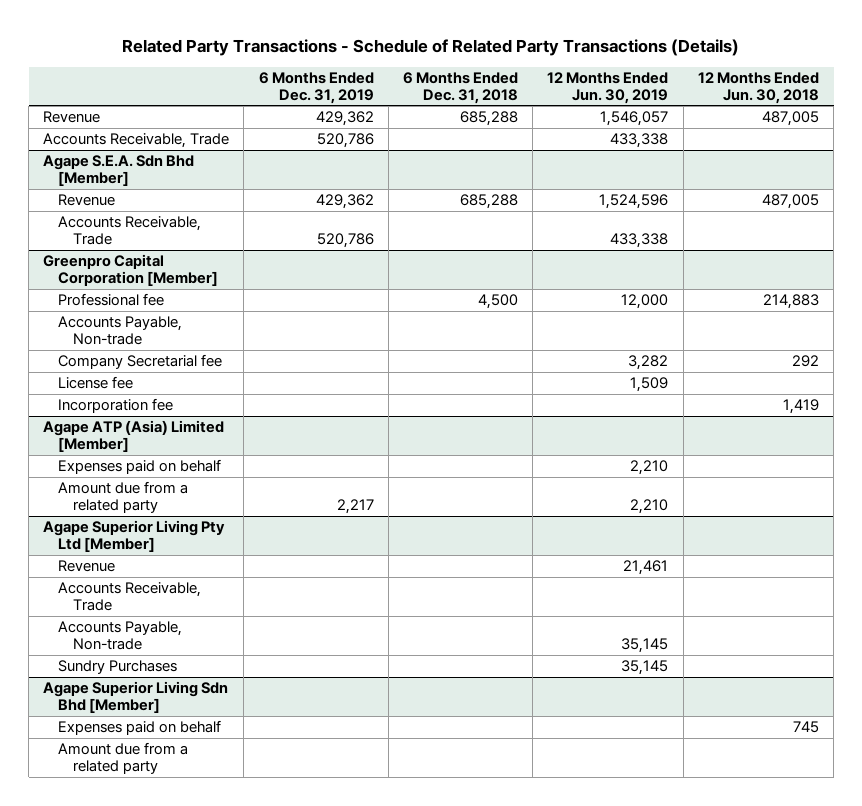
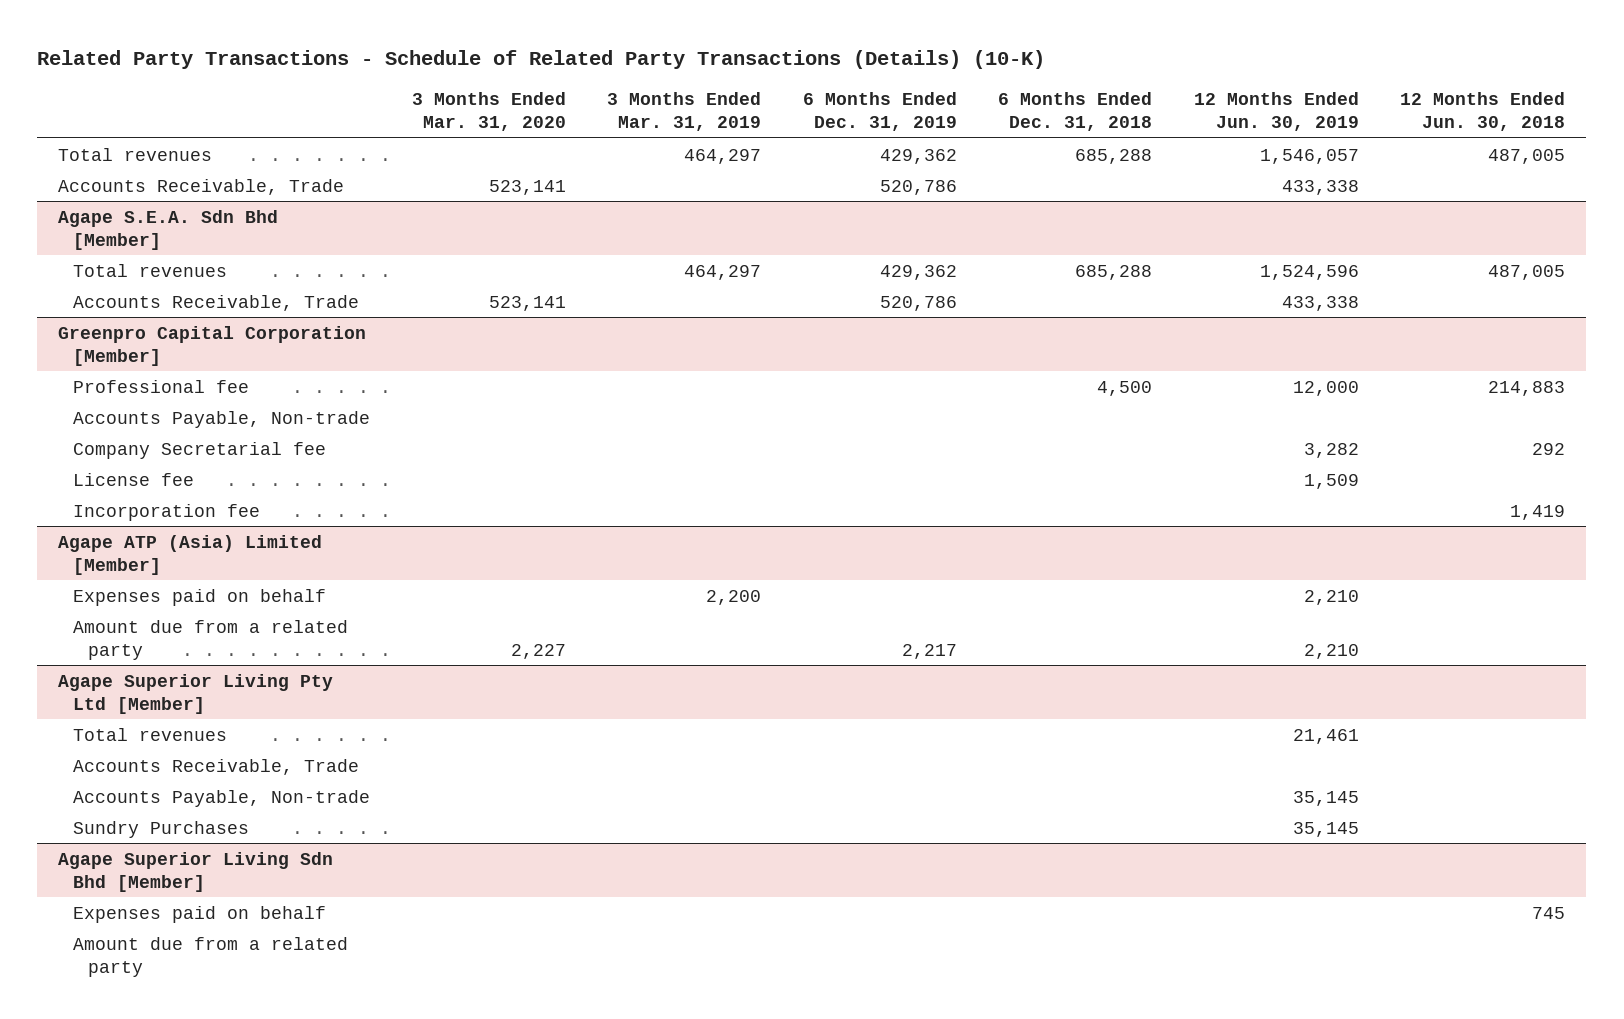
- Related Party Transactions - Schedule of Related Party Transactions (Details)
+ Related Party Transactions - Schedule of Related Party Transactions (Details) (10-K)
- | 6 Months Ended Dec. 31, 2019 | 6 Months Ended Dec. 31, 2018 | 12 Months Ended Jun. 30, 2019 | 12 Months Ended Jun. 30, 2018
+ | 3 Months Ended Mar. 31, 2020 | 3 Months Ended Mar. 31, 2019 | 6 Months Ended Dec. 31, 2019 | 6 Months Ended Dec. 31, 2018 | 12 Months Ended Jun. 30, 2019 | 12 Months Ended Jun. 30, 2018
- Revenue | 429,362 | 685,288 | 1,546,057 | 487,005
+ Total revenues | | 464,297 | 429,362 | 685,288 | 1,546,057 | 487,005
@ Agape S.E.A. Sdn Bhd [Member]
- Revenue | 429,362 | 685,288 | 1,524,596 | 487,005
+ Total revenues | | 464,297 | 429,362 | 685,288 | 1,524,596 | 487,005
@ Agape Superior Living Pty Ltd [Member]
- Revenue | | | 21,461 |
+ Total revenues | | | | | 21,461 |

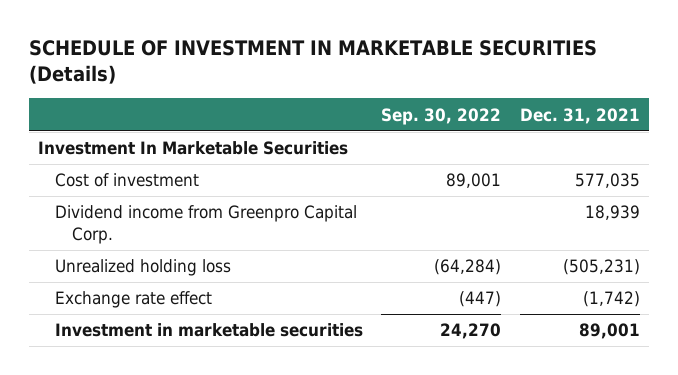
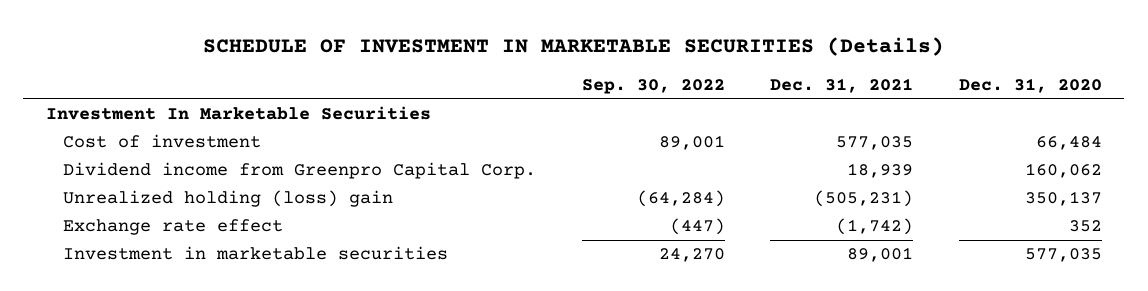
- | Sep. 30, 2022 | Dec. 31, 2021
+ | Sep. 30, 2022 | Dec. 31, 2021 | Dec. 31, 2020
- Unrealized holding loss | (64,284) | (505,231)
+ Unrealized holding (loss) gain | (64,284) | (505,231) | 350,137

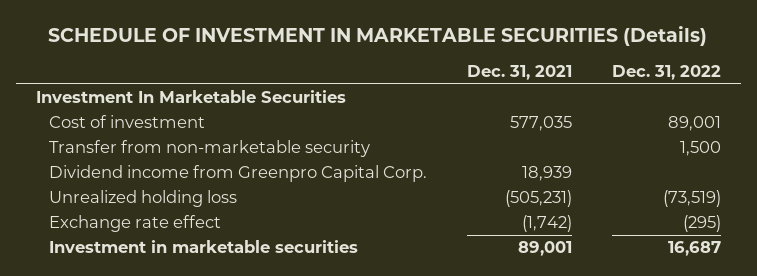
- | Sep. 30, 2022 | Dec. 31, 2021 | Dec. 31, 2020
+ | Dec. 31, 2021 | Dec. 31, 2022
+ Transfer from non-marketable security | | 1,500
- Unrealized holding (loss) gain | (64,284) | (505,231) | 350,137
+ Unrealized holding loss | (505,231) | (73,519)

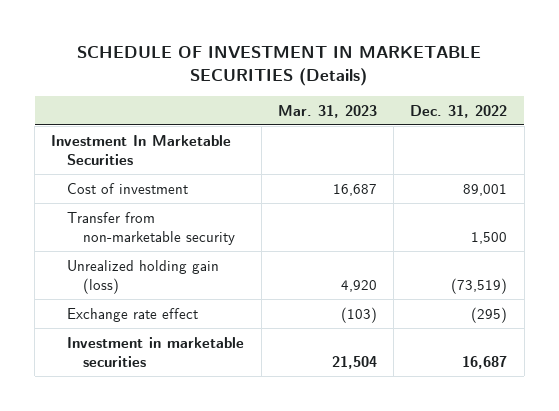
- | Dec. 31, 2021 | Dec. 31, 2022
+ | Mar. 31, 2023 | Dec. 31, 2022
- Dividend income from Greenpro Capital Corp. | 18,939 |
- Unrealized holding loss | (505,231) | (73,519)
+ Unrealized holding gain (loss) | 4,920 | (73,519)

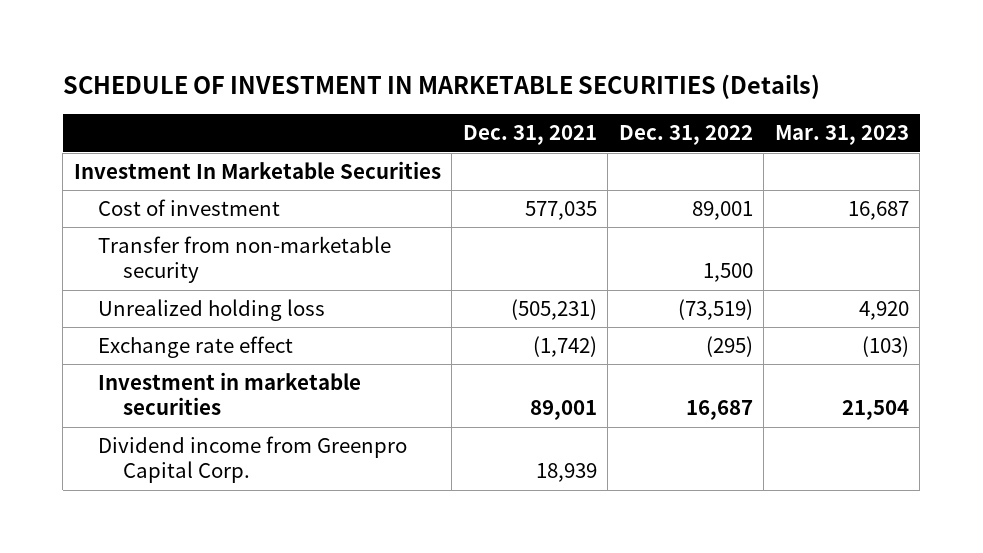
- | Mar. 31, 2023 | Dec. 31, 2022
+ | Dec. 31, 2021 | Dec. 31, 2022 | Mar. 31, 2023
- Unrealized holding gain (loss) | 4,920 | (73,519)
+ Unrealized holding loss | (505,231) | (73,519) | 4,920
+ Dividend income from Greenpro Capital Corp. | 18,939 | |

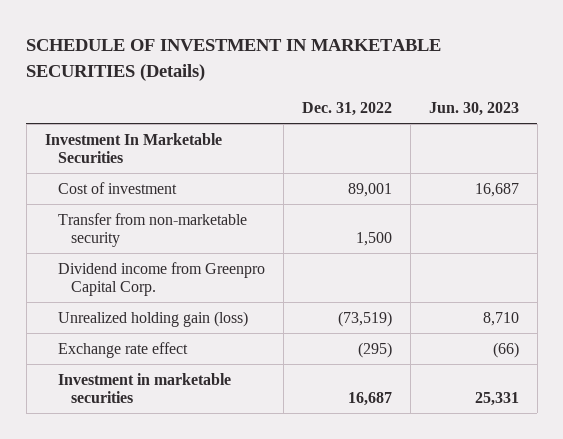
- | Dec. 31, 2021 | Dec. 31, 2022 | Mar. 31, 2023
+ | Dec. 31, 2022 | Jun. 30, 2023
- Unrealized holding loss | (505,231) | (73,519) | 4,920
moved up: Dividend income from Greenpro Capital Corp.
+ Unrealized holding gain (loss) | (73,519) | 8,710

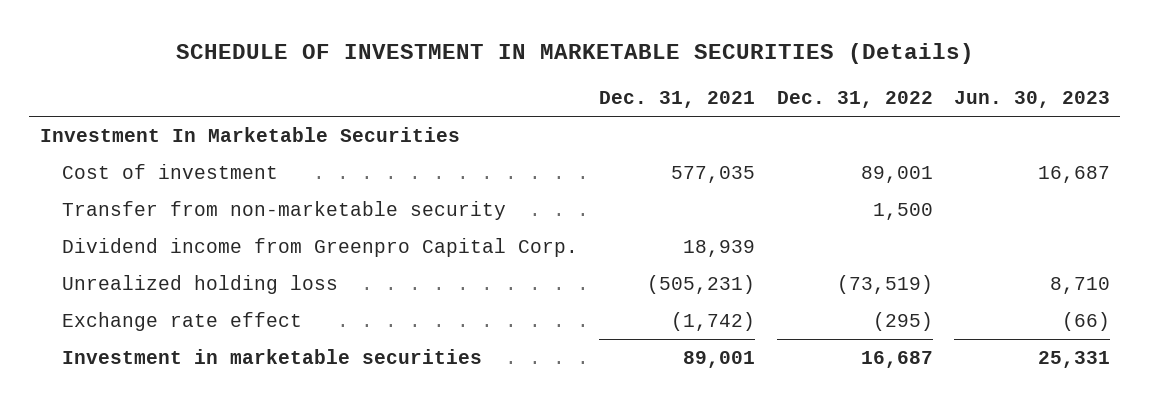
- | Dec. 31, 2022 | Jun. 30, 2023
+ | Dec. 31, 2021 | Dec. 31, 2022 | Jun. 30, 2023
- Unrealized holding gain (loss) | (73,519) | 8,710
+ Unrealized holding loss | (505,231) | (73,519) | 8,710

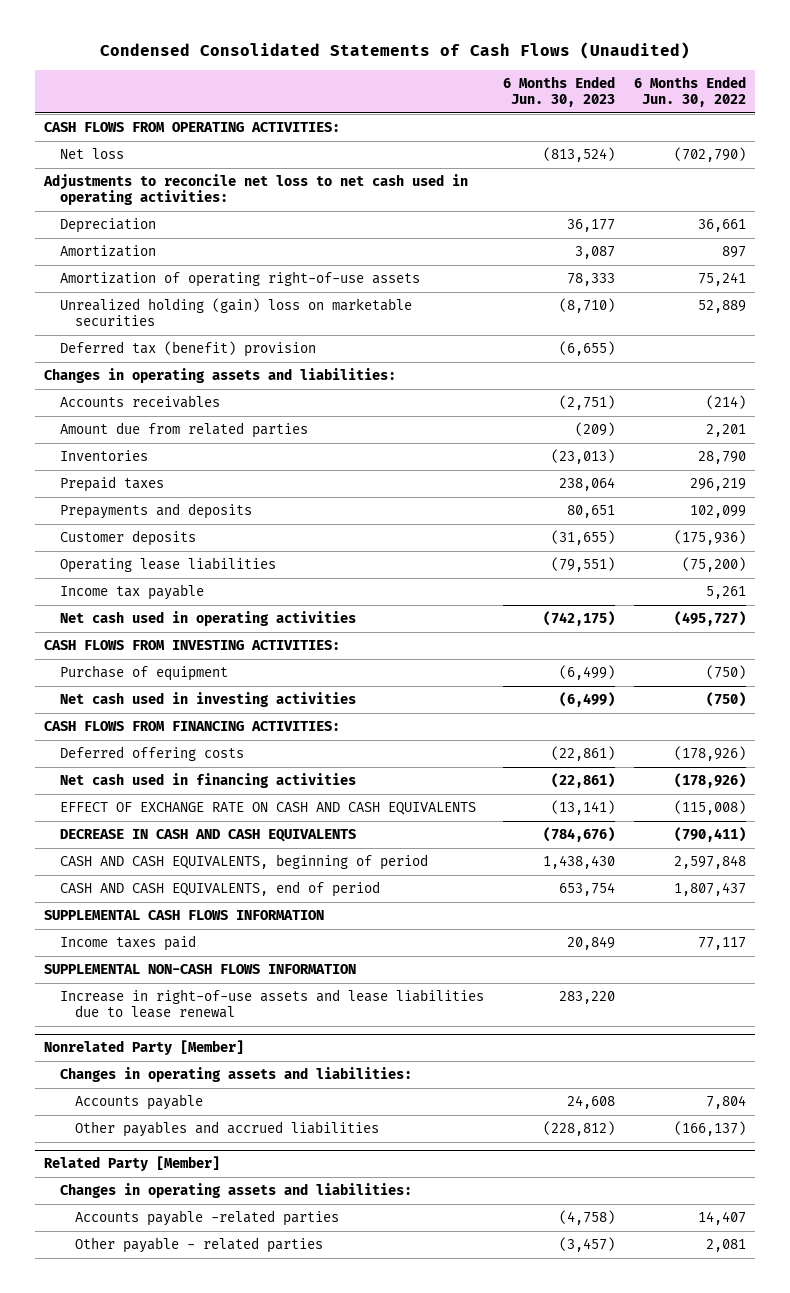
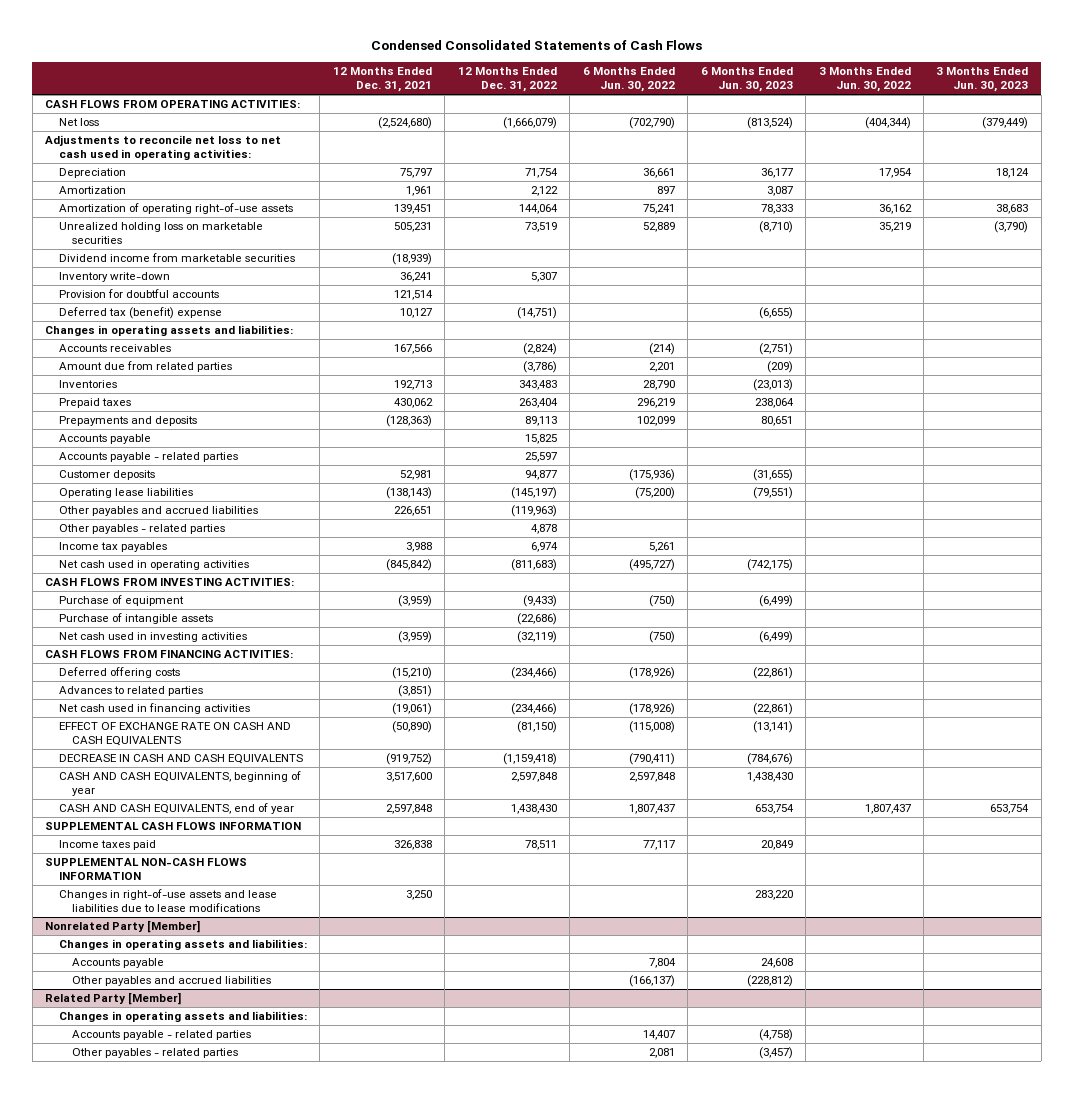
- Condensed Consolidated Statements of Cash Flows (Unaudited)
+ Condensed Consolidated Statements of Cash Flows
- | 6 Months Ended Jun. 30, 2023 | 6 Months Ended Jun. 30, 2022
+ | 12 Months Ended Dec. 31, 2021 | 12 Months Ended Dec. 31, 2022 | 6 Months Ended Jun. 30, 2022 | 6 Months Ended Jun. 30, 2023 | 3 Months Ended Jun. 30, 2022 | 3 Months Ended Jun. 30, 2023
- Unrealized holding (gain) loss on marketable securities | (8,710) | 52,889
- Deferred tax (benefit) provision | (6,655) |
+ Unrealized holding loss on marketable securities | 505,231 | 73,519 | 52,889 | (8,710) | 35,219 | (3,790)
+ Dividend income from marketable securities | (18,939) | | | | |
+ Inventory write-down | 36,241 | 5,307 | | | |
+ Provision for doubtful accounts | 121,514 | | | | |
+ Deferred tax (benefit) expense | 10,127 | (14,751) | | (6,655) | |
+ Accounts payable | | 15,825 | | | |
+ Accounts payable - related parties | | 25,597 | | | |
- Income tax payable | | 5,261
+ Other payables and accrued liabilities | 226,651 | (119,963) | | | |
+ Other payables - related parties | | 4,878 | | | |
+ Income tax payables | 3,988 | 6,974 | 5,261 | | |
+ Purchase of intangible assets | | (22,686) | | | |
+ Advances to related parties | (3,851) | | | | |
- CASH AND CASH EQUIVALENTS, beginning of period | 1,438,430 | 2,597,848
- CASH AND CASH EQUIVALENTS, end of period | 653,754 | 1,807,437
+ CASH AND CASH EQUIVALENTS, beginning of year | 3,517,600 | 2,597,848 | 2,597,848 | 1,438,430 | |
+ CASH AND CASH EQUIVALENTS, end of year | 2,597,848 | 1,438,430 | 1,807,437 | 653,754 | 1,807,437 | 653,754
- Increase in right-of-use assets and lease liabilities due to lease renewal | 283,220 |
+ Changes in right-of-use assets and lease liabilities due to lease modifications | 3,250 | | | 283,220 | |
@ Related Party [Member]
- Accounts payable -related parties | (4,758) | 14,407
- Other payable - related parties | (3,457) | 2,081
+ Accounts payable - related parties | | | 14,407 | (4,758) | |
+ Other payables - related parties | | | 2,081 | (3,457) | |

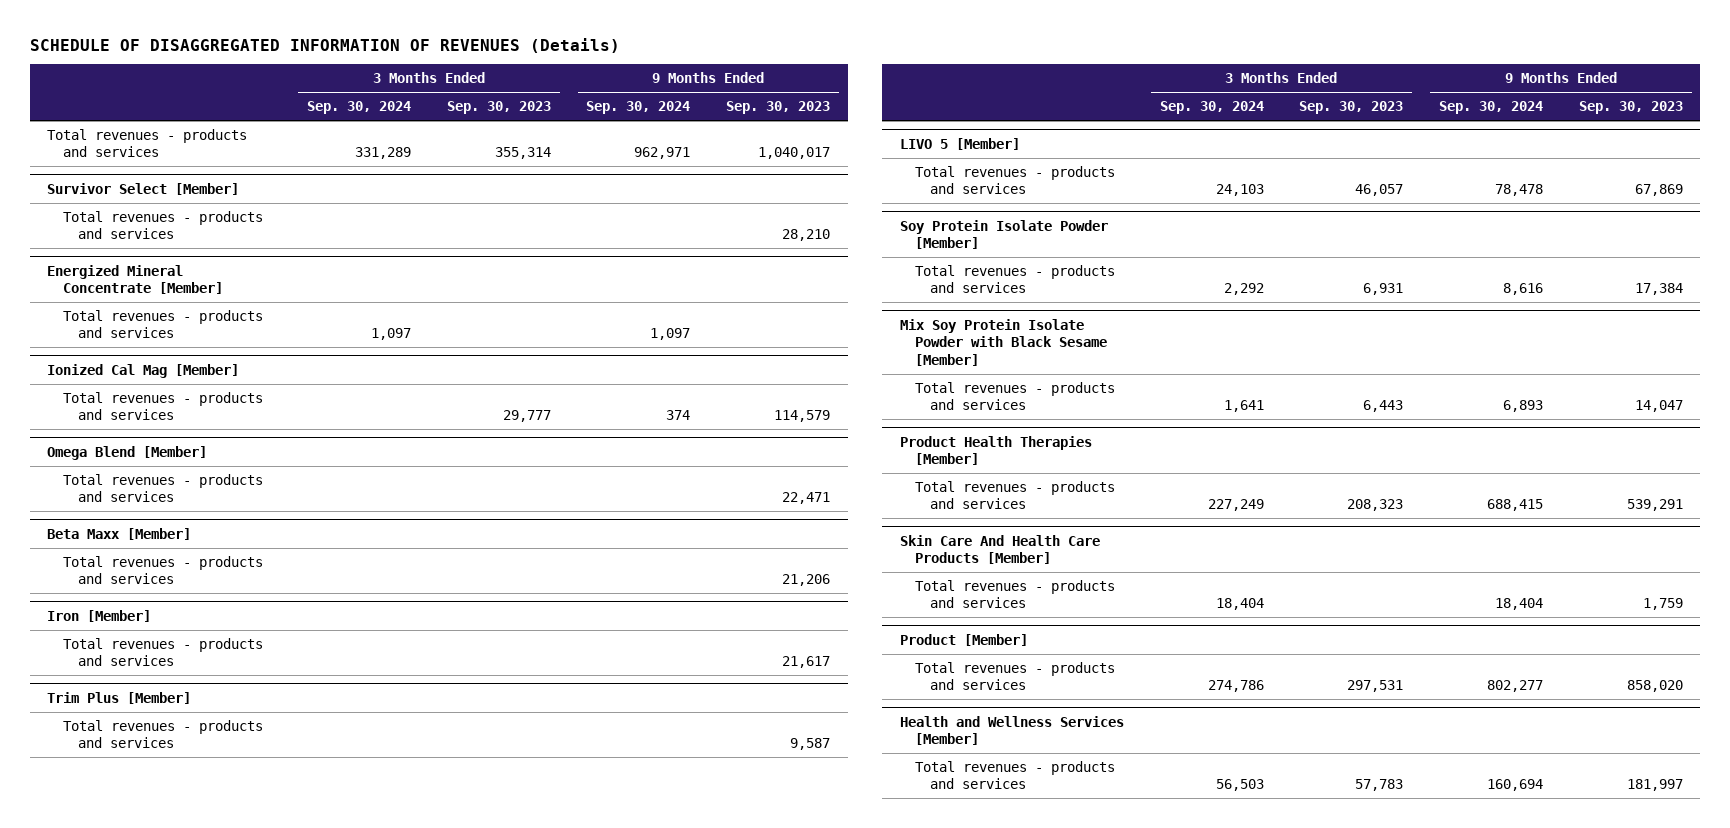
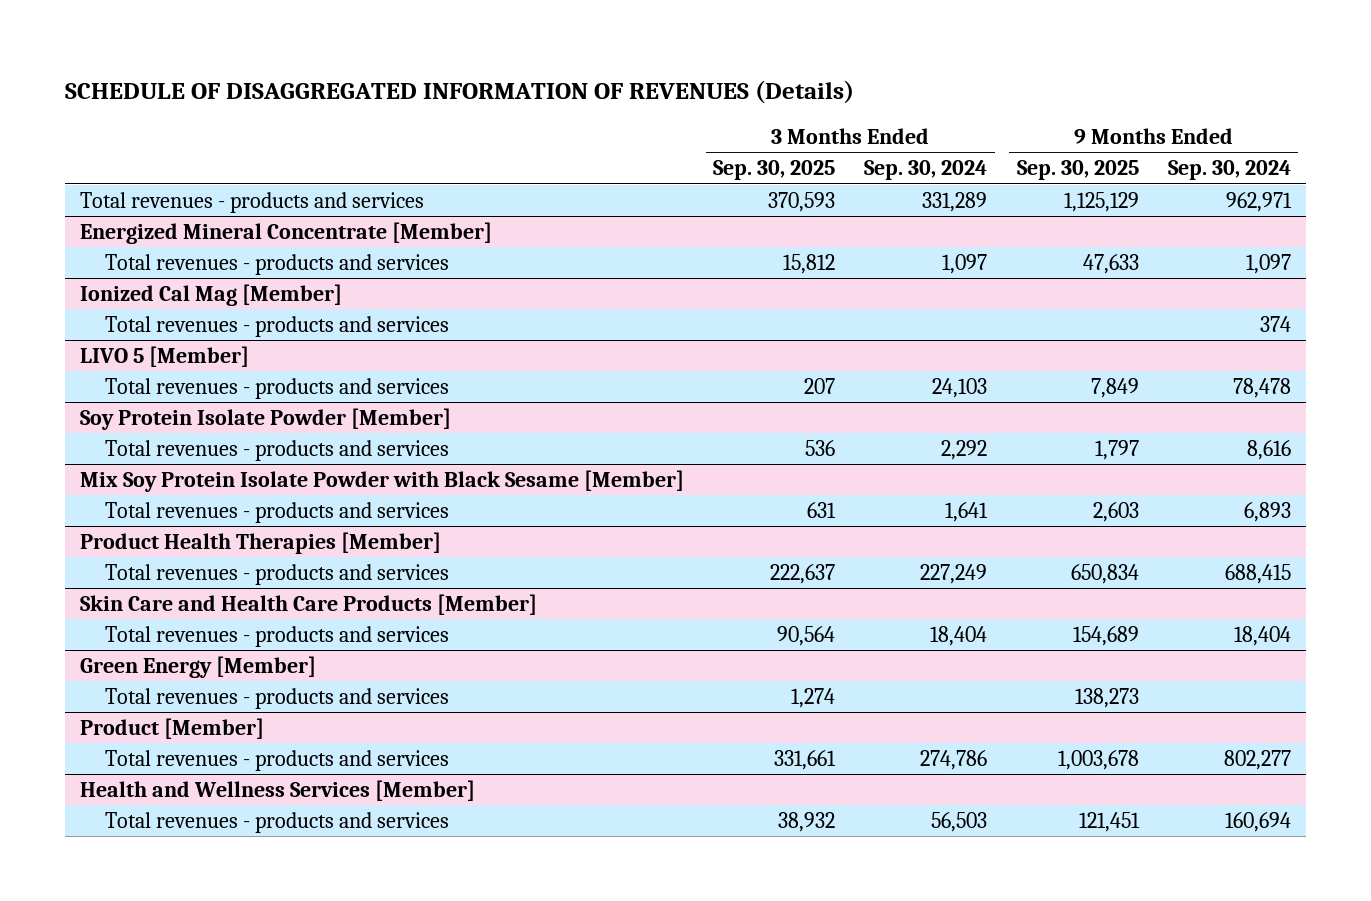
- | 3 Months Ended Sep. 30, 2024 | 3 Months Ended Sep. 30, 2023 | 9 Months Ended Sep. 30, 2024 | 9 Months Ended Sep. 30, 2023
+ | 3 Months Ended Sep. 30, 2025 | 3 Months Ended Sep. 30, 2024 | 9 Months Ended Sep. 30, 2025 | 9 Months Ended Sep. 30, 2024
- Survivor Select [Member]
- Total revenues - products and services | | | | 28,210
- Omega Blend [Member]
- Total revenues - products and services | | | | 22,471
- Beta Maxx [Member]
- Total revenues - products and services | | | | 21,206
- Iron [Member]
- Total revenues - products and services | | | | 21,617
- Trim Plus [Member]
- Total revenues - products and services | | | | 9,587
- Skin Care And Health Care Products [Member]
+ Skin Care and Health Care Products [Member]
+ Green Energy [Member]
+ Total revenues - products and services | 1,274 | | 138,273 |

